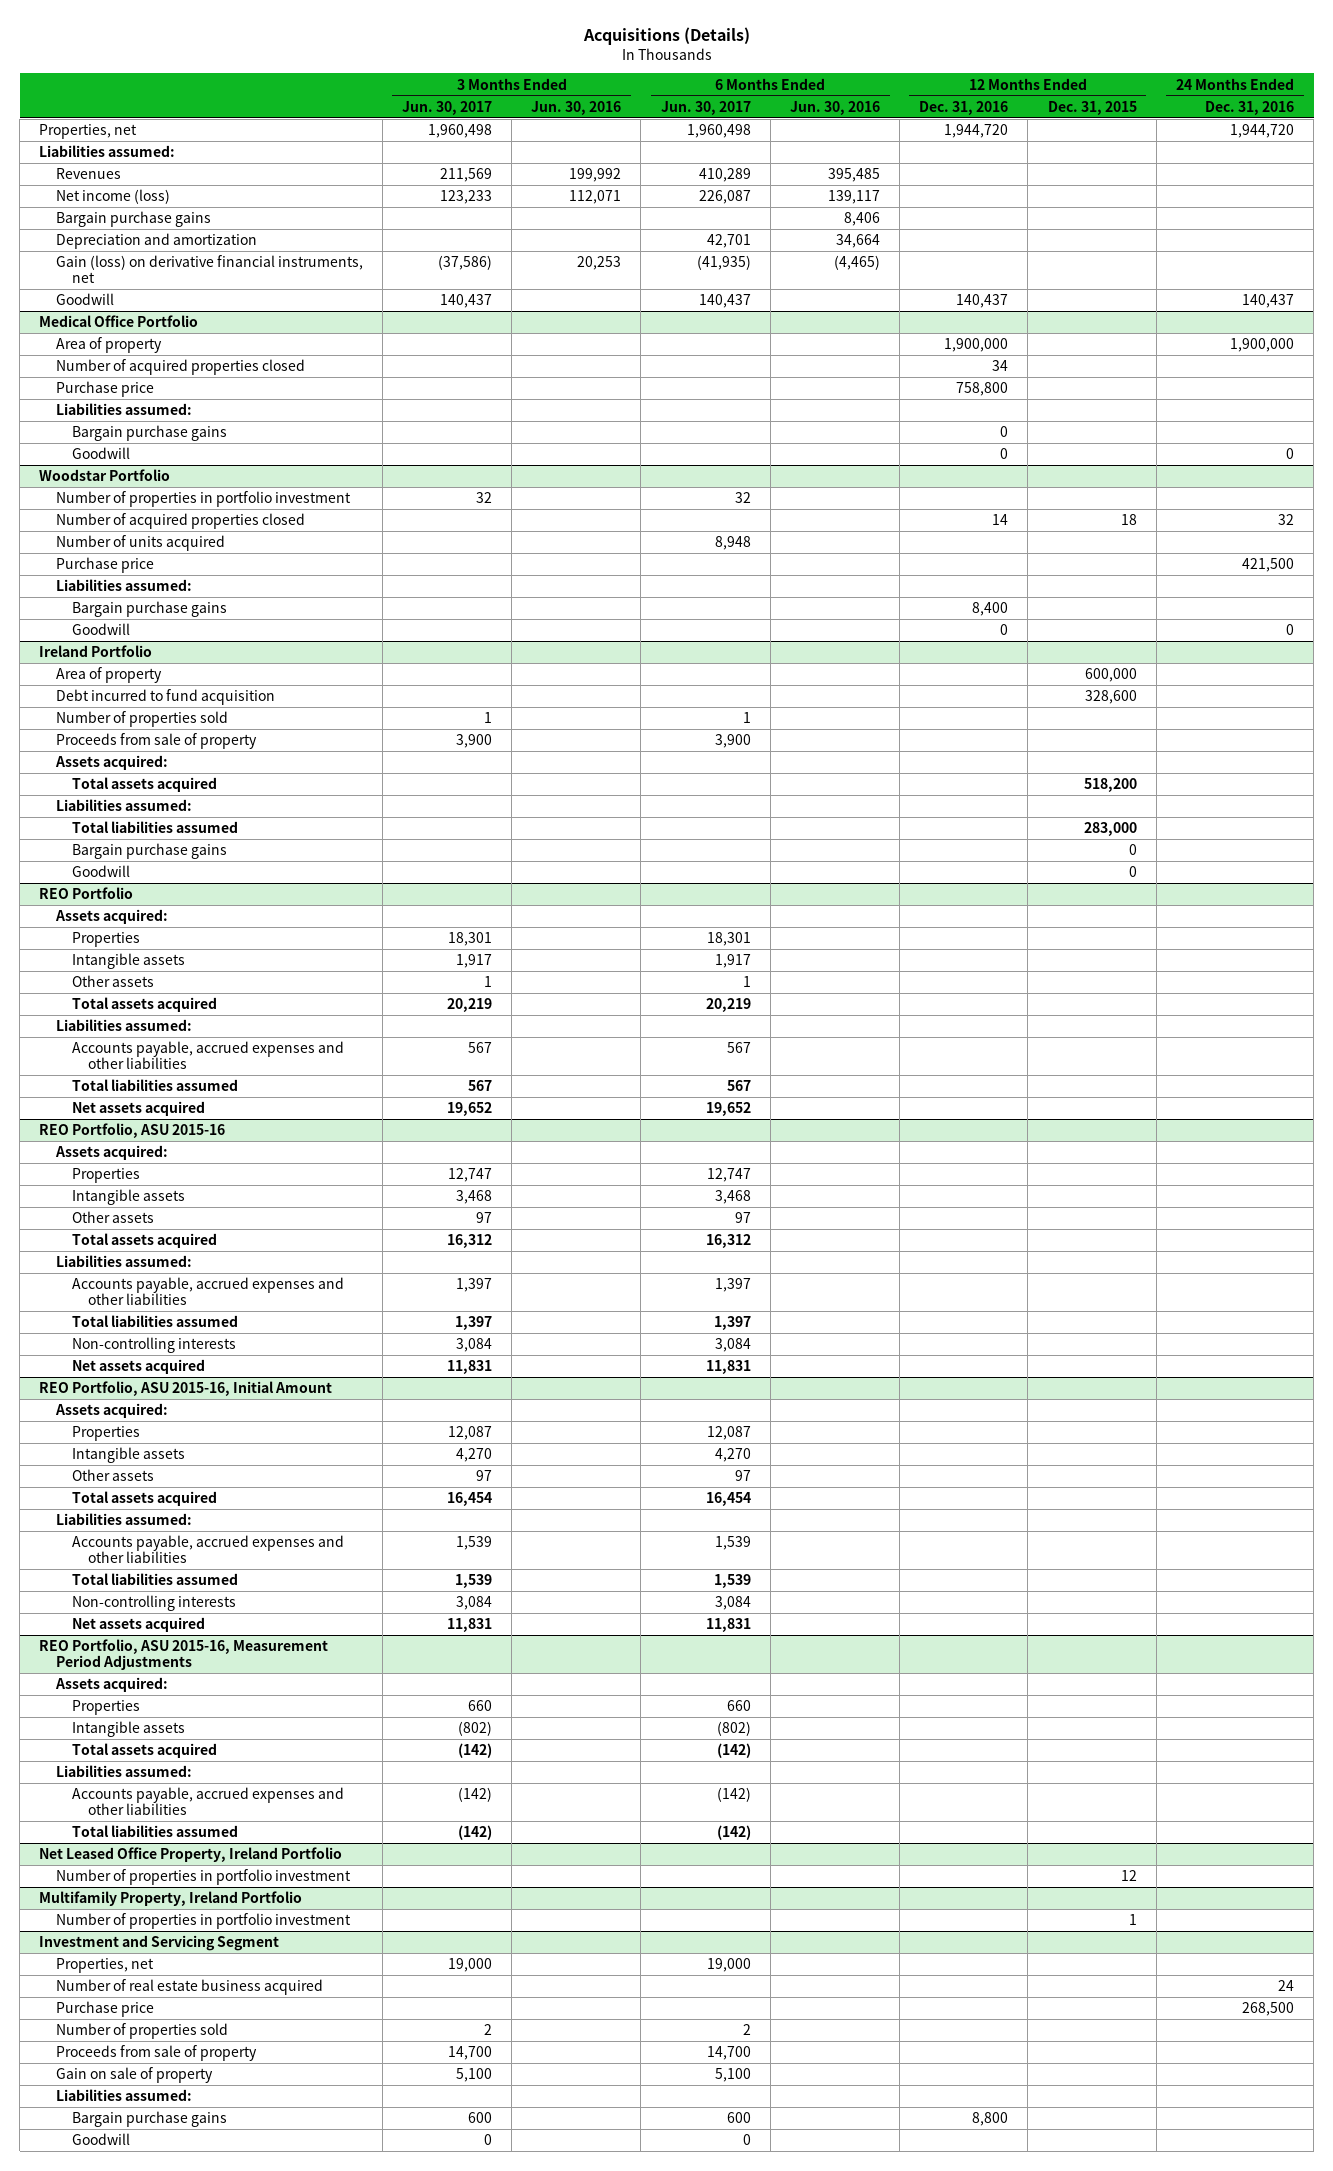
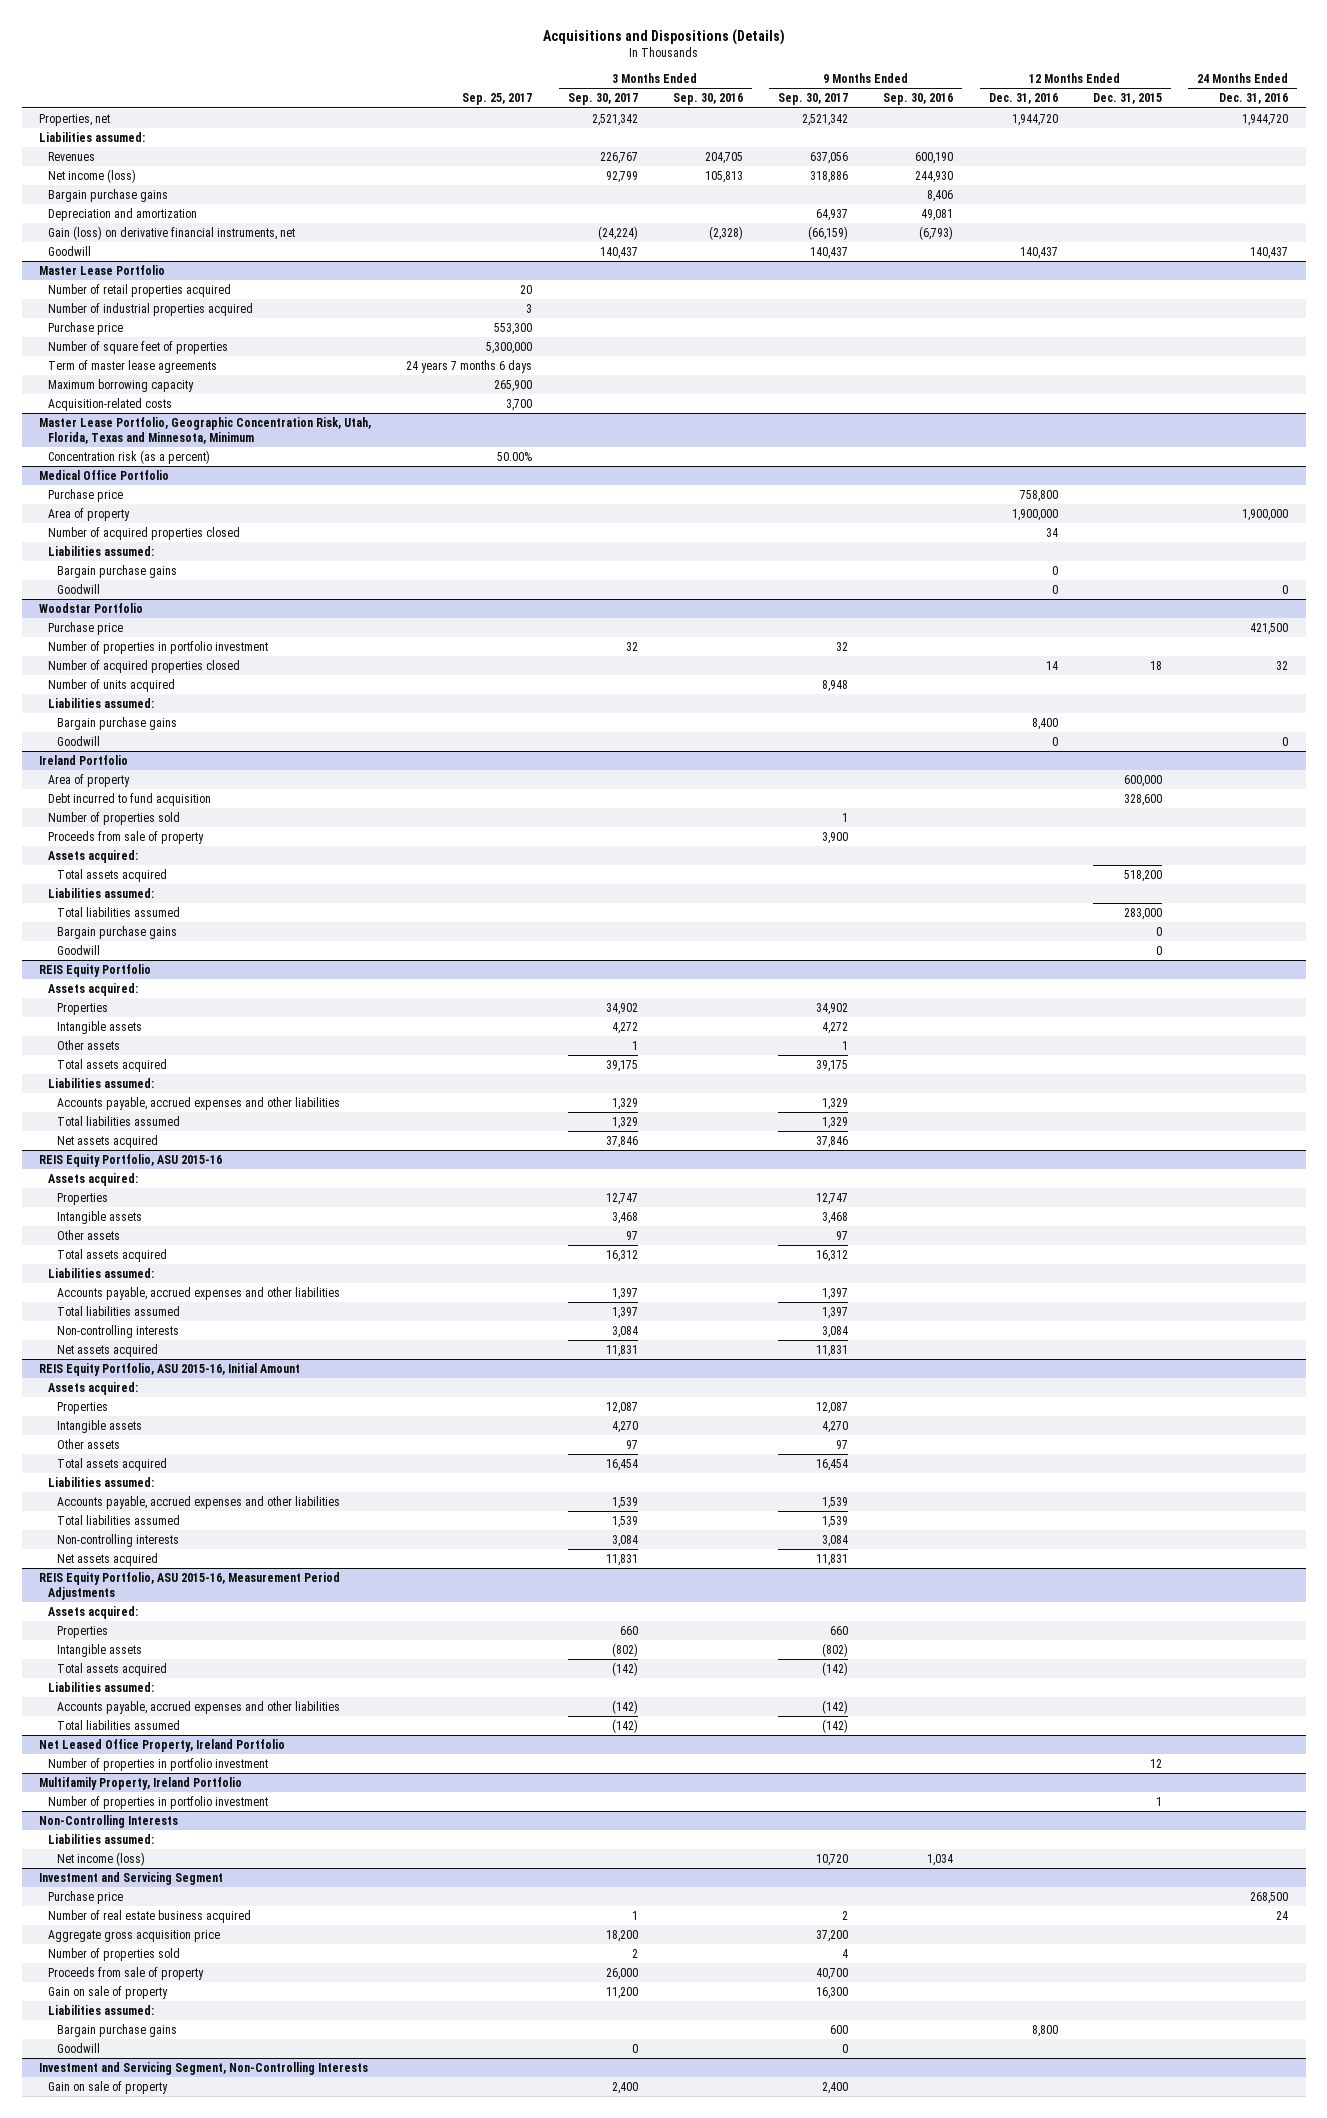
- Acquisitions (Details)
+ Acquisitions and Dispositions (Details)
- | 3 Months Ended Jun. 30, 2017 | 3 Months Ended Jun. 30, 2016 | 6 Months Ended Jun. 30, 2017 | 6 Months Ended Jun. 30, 2016 | 12 Months Ended Dec. 31, 2016 | 12 Months Ended Dec. 31, 2015 | 24 Months Ended Dec. 31, 2016
+ | Sep. 25, 2017 | 3 Months Ended Sep. 30, 2017 | 3 Months Ended Sep. 30, 2016 | 9 Months Ended Sep. 30, 2017 | 9 Months Ended Sep. 30, 2016 | 12 Months Ended Dec. 31, 2016 | 12 Months Ended Dec. 31, 2015 | 24 Months Ended Dec. 31, 2016
+ Master Lease Portfolio
+ Number of retail properties acquired | 20 | | | | | | |
+ Number of industrial properties acquired | 3 | | | | | | |
+ Purchase price | 553,300 | | | | | | |
+ Number of square feet of properties | 5,300,000 | | | | | | |
+ Term of master lease agreements | 24 years 7 months 6 days | | | | | | |
+ Maximum borrowing capacity | 265,900 | | | | | | |
+ Acquisition-related costs | 3,700 | | | | | | |
+ Master Lease Portfolio, Geographic Concentration Risk, Utah, Florida, Texas and Minnesota, Minimum
+ Concentration risk (as a percent) | 50.00% | | | | | | |
@ Medical Office Portfolio
moved up: Purchase price | | | | | | 758,800 | |
@ Woodstar Portfolio
moved up: Purchase price | | | | | | | | 421,500
- REO Portfolio
- Assets acquired:
- Properties | 18,301 | | 18,301 | | | |
- Intangible assets | 1,917 | | 1,917 | | | |
- Other assets | 1 | | 1 | | | |
- Total assets acquired | 20,219 | | 20,219 | | | |
- Liabilities assumed:
- Accounts payable, accrued expenses and other liabilities | 567 | | 567 | | | |
- Total liabilities assumed | 567 | | 567 | | | |
- Net assets acquired | 19,652 | | 19,652 | | | |
- REO Portfolio, ASU 2015-16
+ REIS Equity Portfolio
+ Assets acquired:
+ Properties | | 34,902 | | 34,902 | | | |
+ Intangible assets | | 4,272 | | 4,272 | | | |
+ Other assets | | 1 | | 1 | | | |
+ Total assets acquired | | 39,175 | | 39,175 | | | |
+ Liabilities assumed:
+ Accounts payable, accrued expenses and other liabilities | | 1,329 | | 1,329 | | | |
+ Total liabilities assumed | | 1,329 | | 1,329 | | | |
+ Net assets acquired | | 37,846 | | 37,846 | | | |
+ REIS Equity Portfolio, ASU 2015-16
- REO Portfolio, ASU 2015-16, Initial Amount
+ REIS Equity Portfolio, ASU 2015-16, Initial Amount
- REO Portfolio, ASU 2015-16, Measurement Period Adjustments
+ REIS Equity Portfolio, ASU 2015-16, Measurement Period Adjustments
+ Non-Controlling Interests
+ Liabilities assumed:
+ Net income (loss) | | | | 10,720 | 1,034 | | |
@ Investment and Servicing Segment
- Properties, net | 19,000 | | 19,000 | | | |
moved down: Number of real estate business acquired | | 1 | | 2 | | | | 24
+ Aggregate gross acquisition price | | 18,200 | | 37,200 | | | |
+ Investment and Servicing Segment, Non-Controlling Interests
+ Gain on sale of property | | 2,400 | | 2,400 | | | |

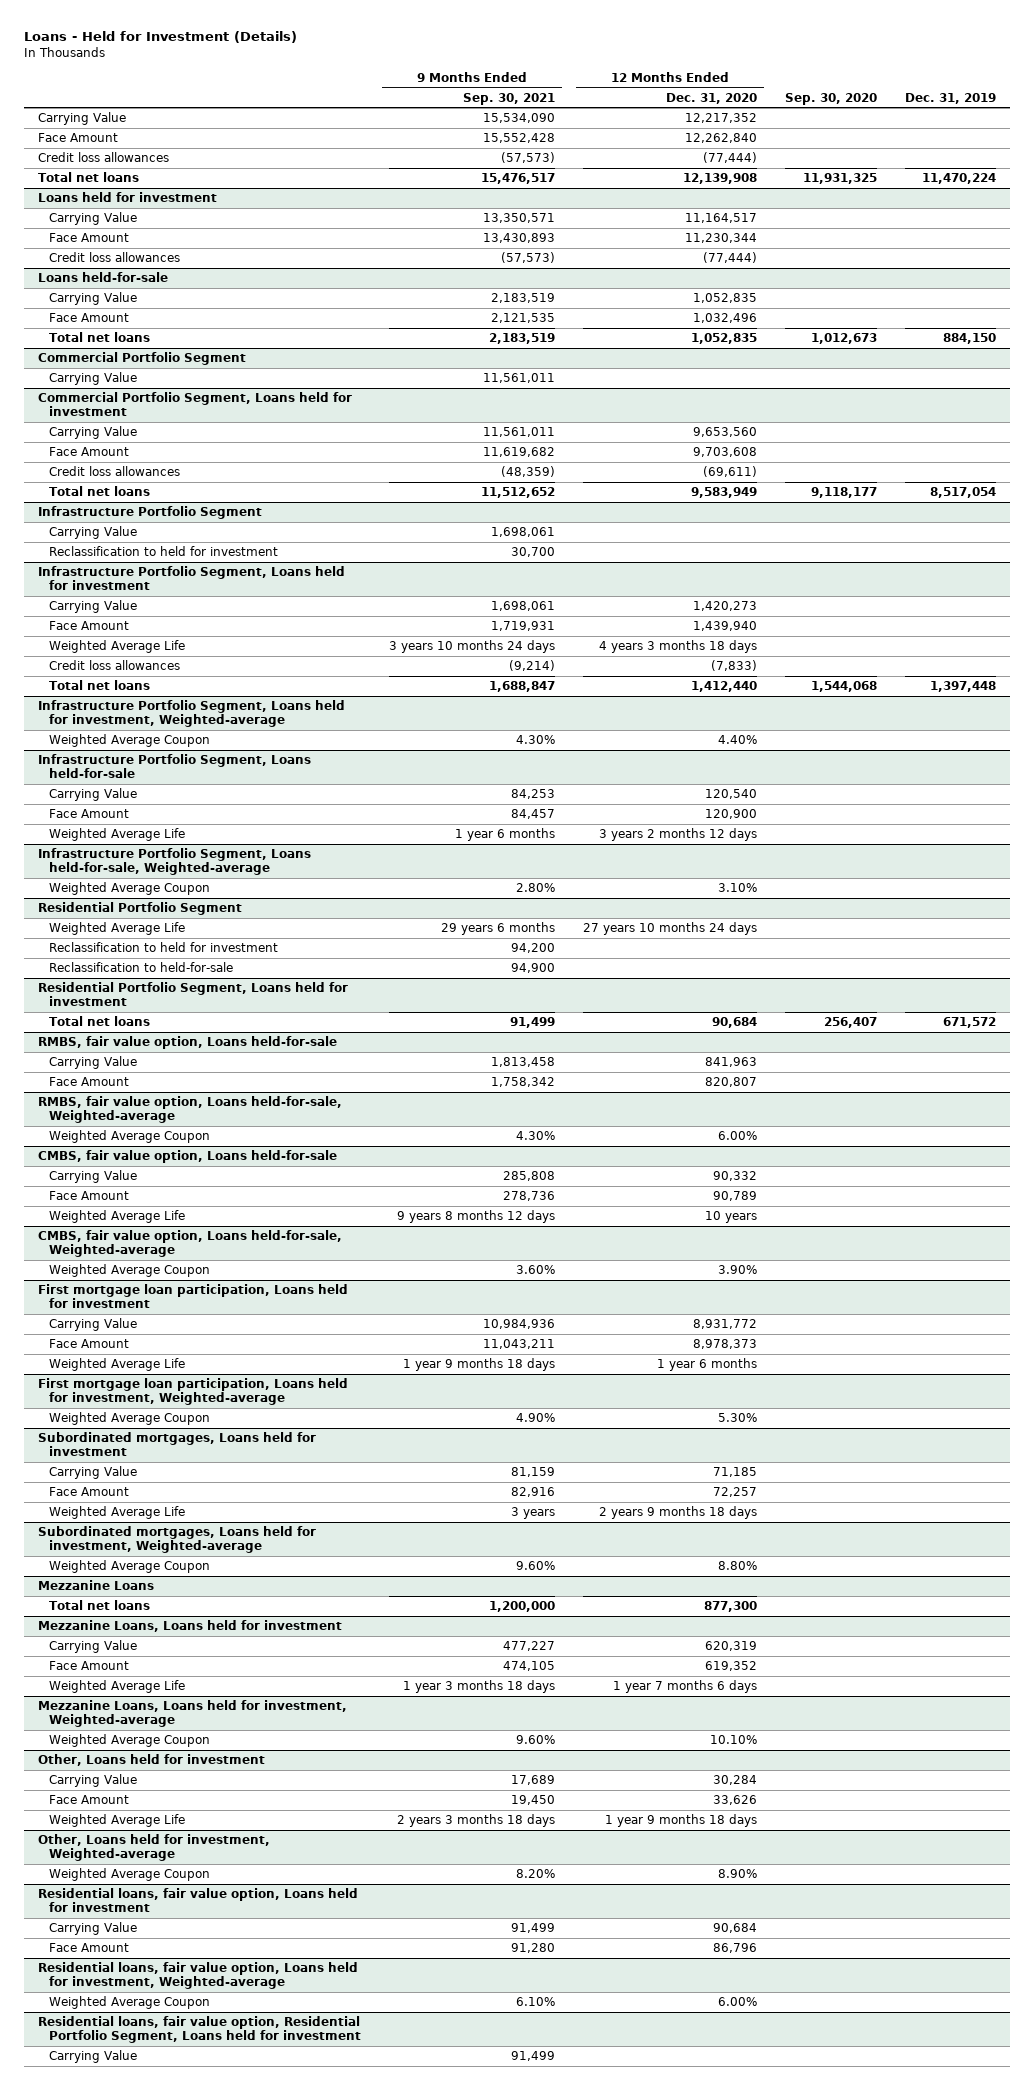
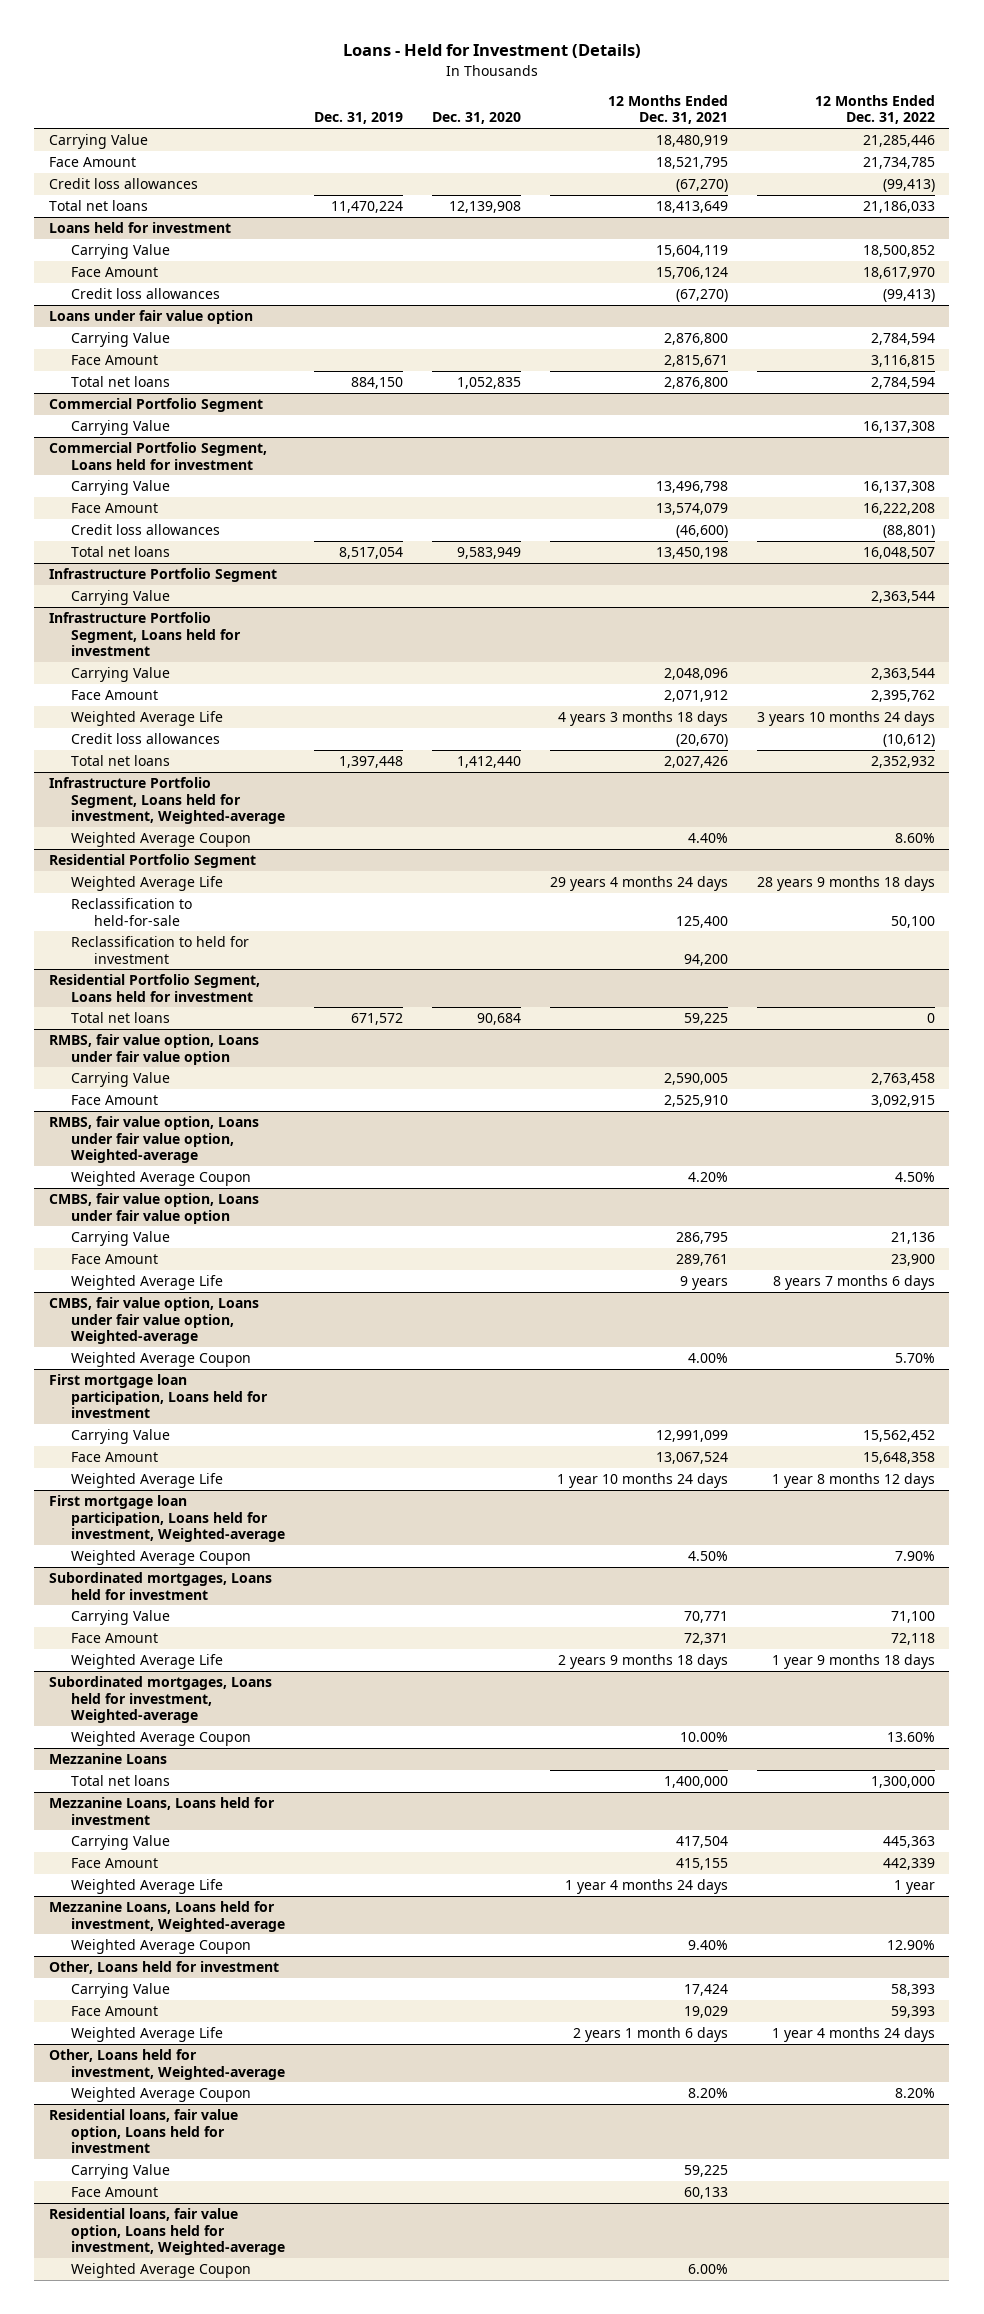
- | 9 Months Ended Sep. 30, 2021 | 12 Months Ended Dec. 31, 2020 | Sep. 30, 2020 | Dec. 31, 2019
+ | Dec. 31, 2019 | Dec. 31, 2020 | 12 Months Ended Dec. 31, 2021 | 12 Months Ended Dec. 31, 2022
- Loans held-for-sale
+ Loans under fair value option
@ Infrastructure Portfolio Segment
- Reclassification to held for investment | 30,700 | | |
- Infrastructure Portfolio Segment, Loans held-for-sale
- Carrying Value | 84,253 | 120,540 | |
- Face Amount | 84,457 | 120,900 | |
- Weighted Average Life | 1 year 6 months | 3 years 2 months 12 days | |
- Infrastructure Portfolio Segment, Loans held-for-sale, Weighted-average
- Weighted Average Coupon | 2.80% | 3.10% | |
@ Residential Portfolio Segment
moved down: Reclassification to held for investment | | | 94,200 |
- RMBS, fair value option, Loans held-for-sale
+ RMBS, fair value option, Loans under fair value option
- RMBS, fair value option, Loans held-for-sale, Weighted-average
+ RMBS, fair value option, Loans under fair value option, Weighted-average
- CMBS, fair value option, Loans held-for-sale
+ CMBS, fair value option, Loans under fair value option
- CMBS, fair value option, Loans held-for-sale, Weighted-average
+ CMBS, fair value option, Loans under fair value option, Weighted-average
- Residential loans, fair value option, Residential Portfolio Segment, Loans held for investment
- Carrying Value | 91,499 | | |

